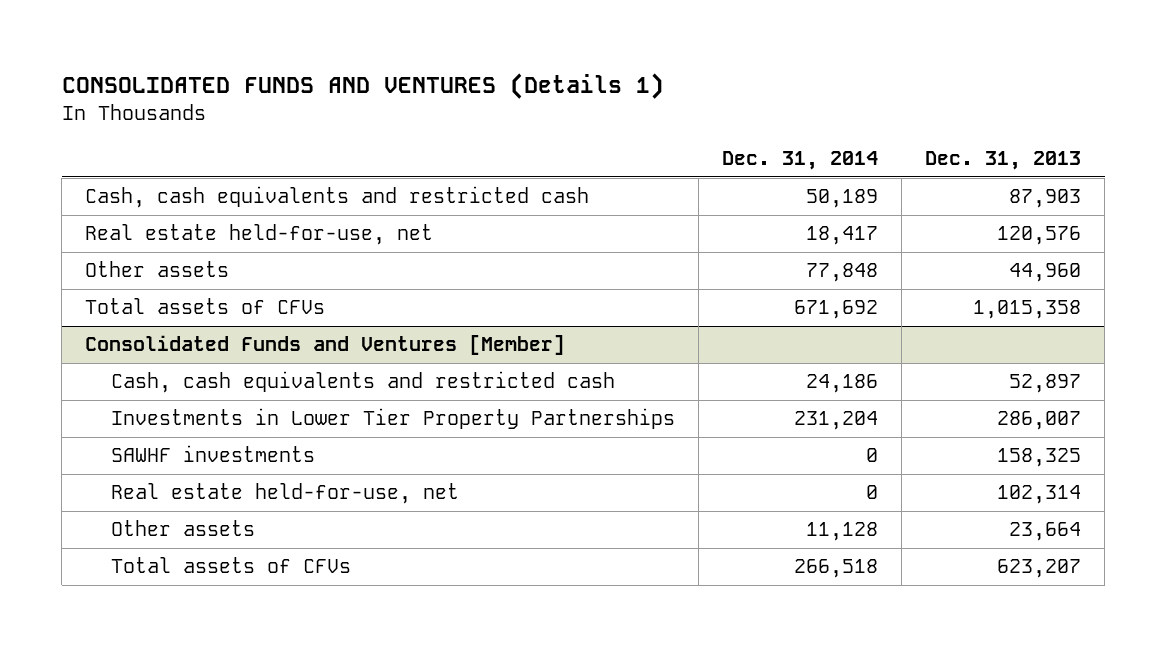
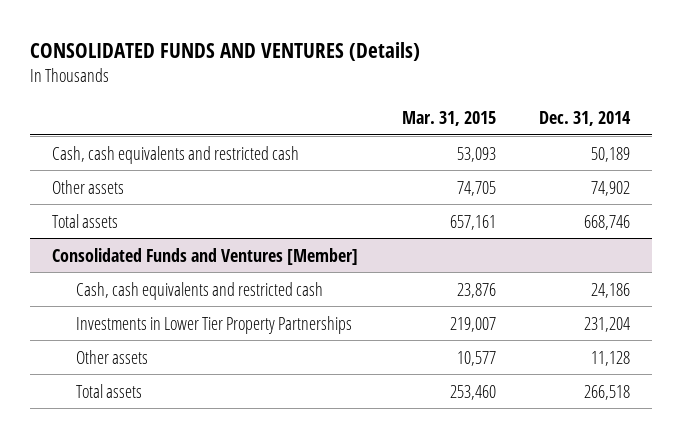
- CONSOLIDATED FUNDS AND VENTURES (Details 1)
+ CONSOLIDATED FUNDS AND VENTURES (Details)
- | Dec. 31, 2014 | Dec. 31, 2013
+ | Mar. 31, 2015 | Dec. 31, 2014
- Real estate held-for-use, net | 18,417 | 120,576
- Other assets | 77,848 | 44,960
- Total assets of CFVs | 671,692 | 1,015,358
+ Other assets | 74,705 | 74,902
+ Total assets | 657,161 | 668,746
@ Consolidated Funds and Ventures [Member]
- SAWHF investments | 0 | 158,325
- Real estate held-for-use, net | 0 | 102,314
- Total assets of CFVs | 266,518 | 623,207
+ Total assets | 253,460 | 266,518

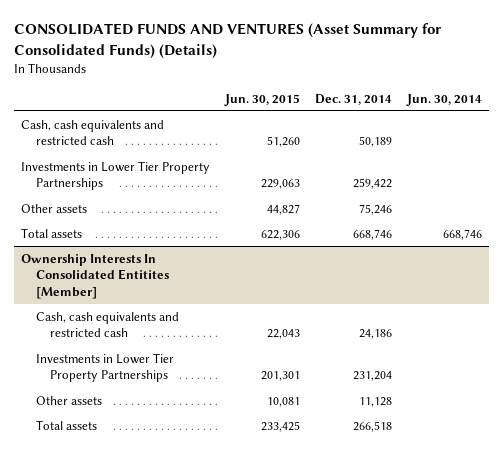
- CONSOLIDATED FUNDS AND VENTURES (Details)
+ CONSOLIDATED FUNDS AND VENTURES (Asset Summary for Consolidated Funds) (Details)
- | Mar. 31, 2015 | Dec. 31, 2014
+ | Jun. 30, 2015 | Dec. 31, 2014 | Jun. 30, 2014
- Other assets | 74,705 | 74,902
+ Investments in Lower Tier Property Partnerships | 229,063 | 259,422 |
+ Other assets | 44,827 | 75,246 |
- Consolidated Funds and Ventures [Member]
+ Ownership Interests In Consolidated Entitites [Member]

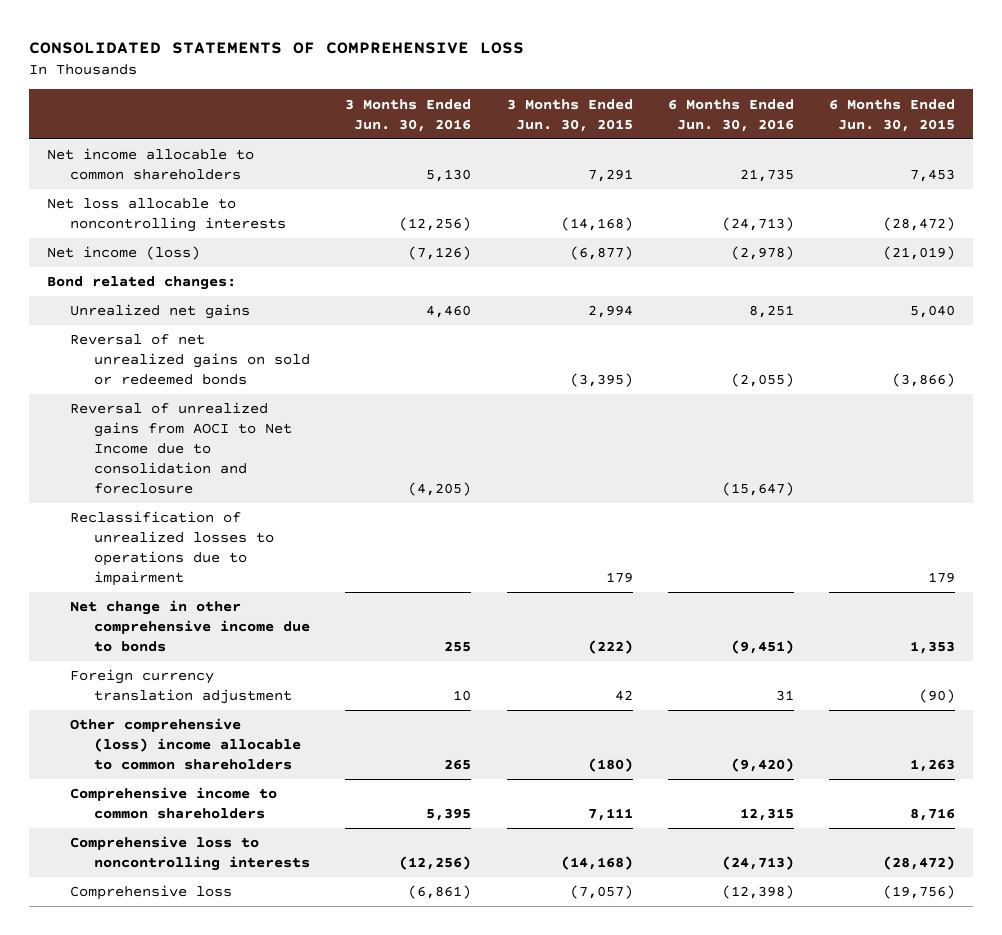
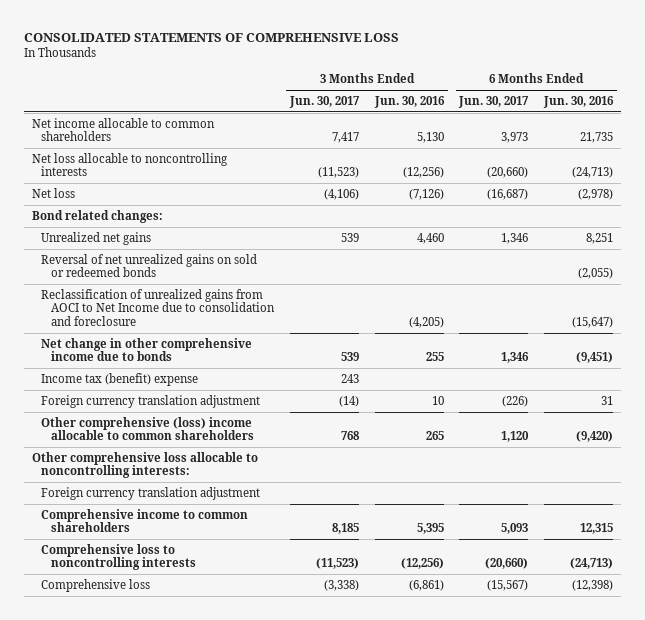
- | 3 Months Ended Jun. 30, 2016 | 3 Months Ended Jun. 30, 2015 | 6 Months Ended Jun. 30, 2016 | 6 Months Ended Jun. 30, 2015
+ | 3 Months Ended Jun. 30, 2017 | 3 Months Ended Jun. 30, 2016 | 6 Months Ended Jun. 30, 2017 | 6 Months Ended Jun. 30, 2016
- Net income (loss) | (7,126) | (6,877) | (2,978) | (21,019)
+ Net loss | (4,106) | (7,126) | (16,687) | (2,978)
- Reversal of unrealized gains from AOCI to Net Income due to consolidation and foreclosure | (4,205) | | (15,647) |
- Reclassification of unrealized losses to operations due to impairment | | 179 | | 179
+ Reclassification of unrealized gains from AOCI to Net Income due to consolidation and foreclosure | | (4,205) | | (15,647)
+ Income tax (benefit) expense | 243 | | |
+ Other comprehensive loss allocable to noncontrolling interests:
+ Foreign currency translation adjustment

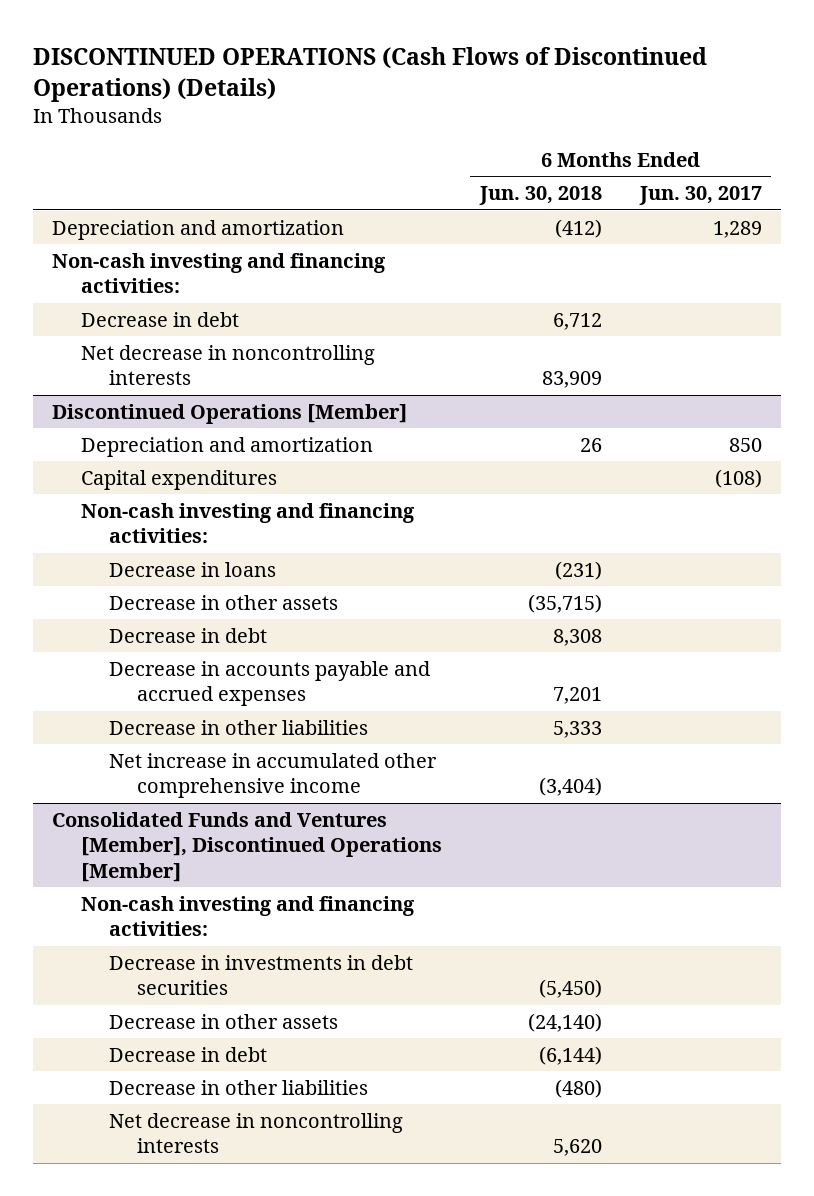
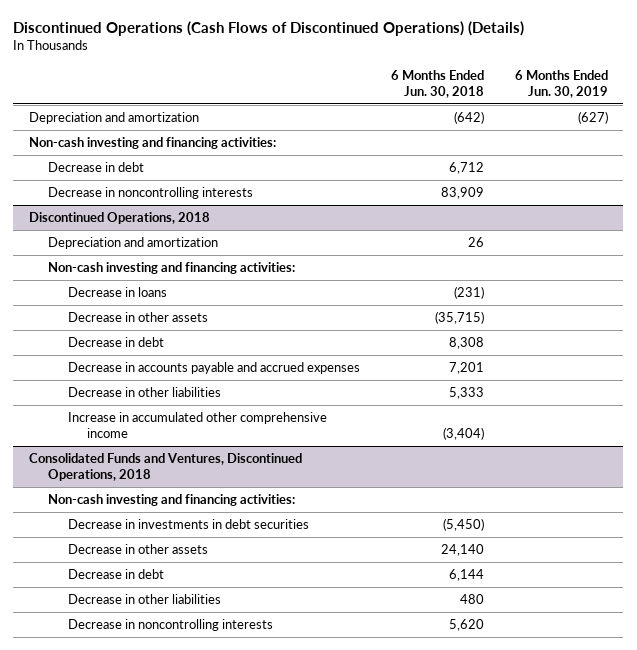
- DISCONTINUED OPERATIONS (Cash Flows of Discontinued Operations) (Details)
+ Discontinued Operations (Cash Flows of Discontinued Operations) (Details)
- | 6 Months Ended Jun. 30, 2018 | 6 Months Ended Jun. 30, 2017
+ | 6 Months Ended Jun. 30, 2018 | 6 Months Ended Jun. 30, 2019
- Depreciation and amortization | (412) | 1,289
+ Depreciation and amortization | (642) | (627)
- Net decrease in noncontrolling interests | 83,909 |
- Discontinued Operations [Member]
+ Decrease in noncontrolling interests | 83,909 |
+ Discontinued Operations, 2018
- Capital expenditures | | (108)
- Net increase in accumulated other comprehensive income | (3,404) |
- Consolidated Funds and Ventures [Member], Discontinued Operations [Member]
+ Increase in accumulated other comprehensive income | (3,404) |
+ Consolidated Funds and Ventures, Discontinued Operations, 2018
- Decrease in other assets | (24,140) |
- Decrease in debt | (6,144) |
- Decrease in other liabilities | (480) |
- Net decrease in noncontrolling interests | 5,620 |
+ Decrease in other assets | 24,140 |
+ Decrease in debt | 6,144 |
+ Decrease in other liabilities | 480 |
+ Decrease in noncontrolling interests | 5,620 |

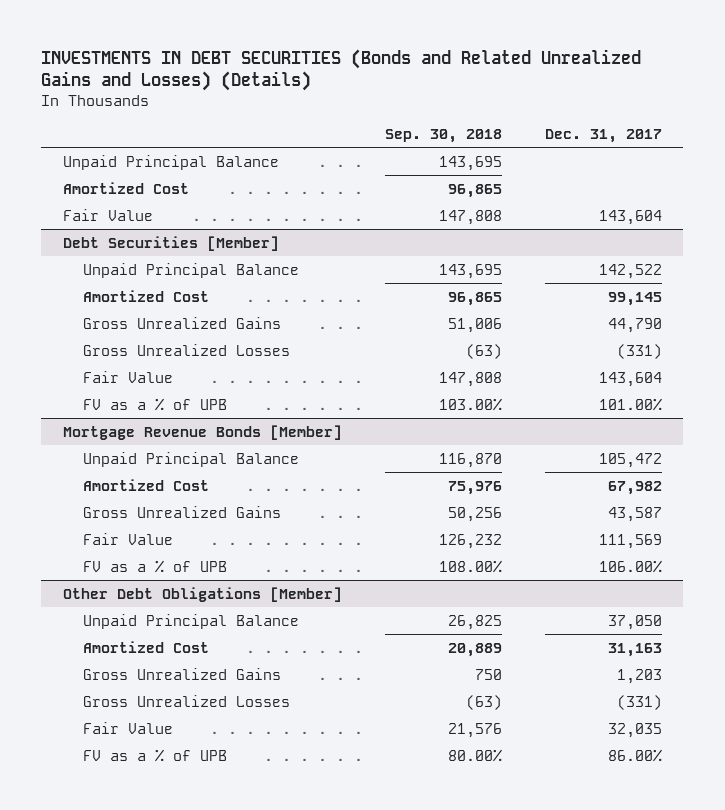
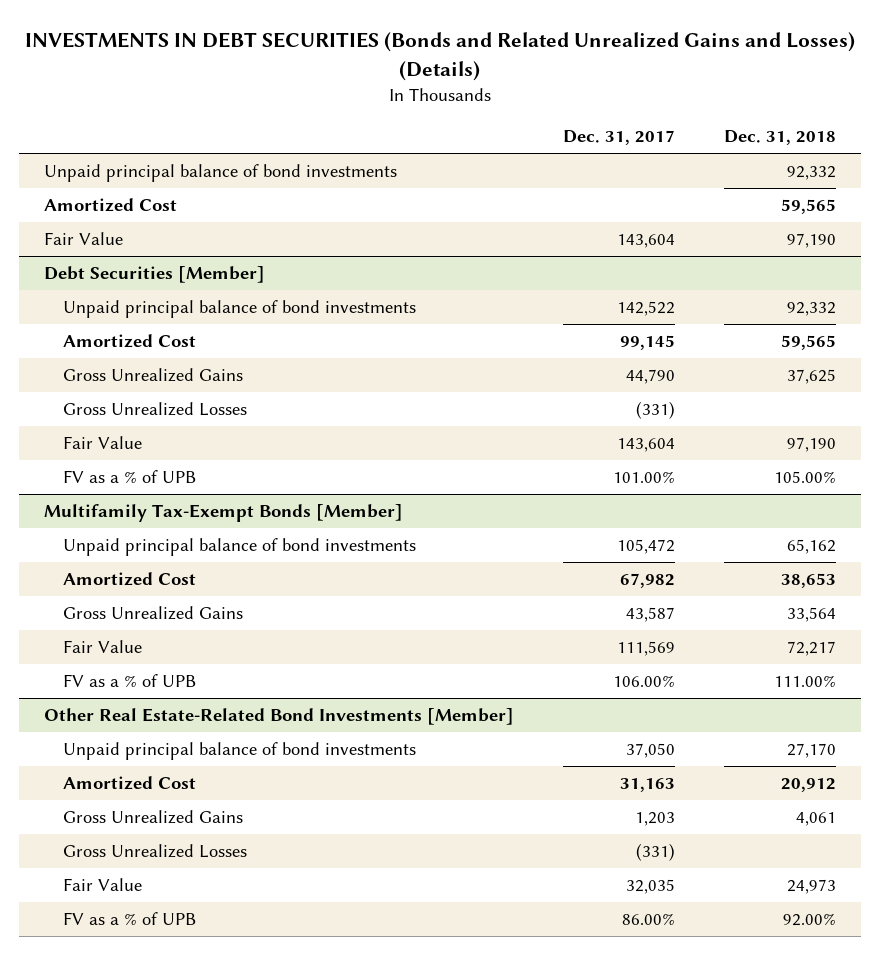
- | Sep. 30, 2018 | Dec. 31, 2017
+ | Dec. 31, 2017 | Dec. 31, 2018
- Unpaid Principal Balance | 143,695 |
+ Unpaid principal balance of bond investments | | 92,332
@ Debt Securities [Member]
- Unpaid Principal Balance | 143,695 | 142,522
+ Unpaid principal balance of bond investments | 142,522 | 92,332
- Mortgage Revenue Bonds [Member]
- Unpaid Principal Balance | 116,870 | 105,472
+ Multifamily Tax-Exempt Bonds [Member]
+ Unpaid principal balance of bond investments | 105,472 | 65,162
- Other Debt Obligations [Member]
- Unpaid Principal Balance | 26,825 | 37,050
+ Other Real Estate-Related Bond Investments [Member]
+ Unpaid principal balance of bond investments | 37,050 | 27,170

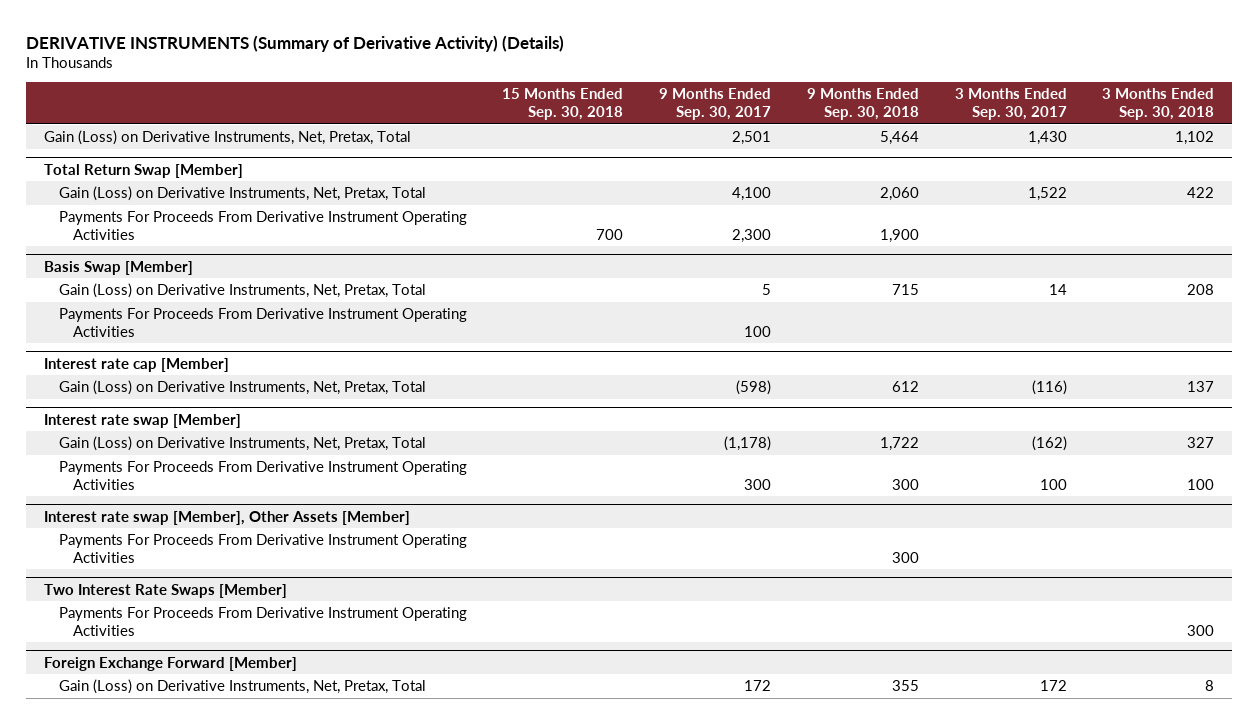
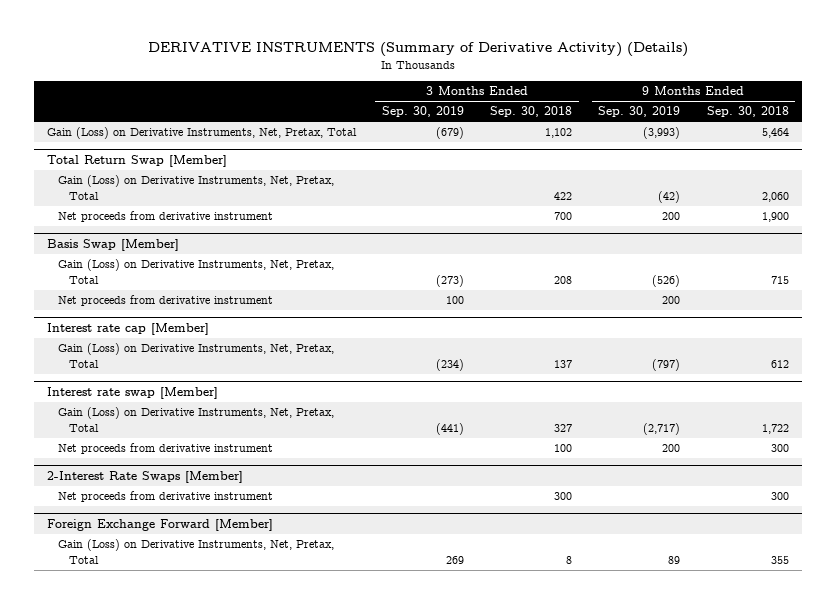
- | 15 Months Ended Sep. 30, 2018 | 9 Months Ended Sep. 30, 2017 | 9 Months Ended Sep. 30, 2018 | 3 Months Ended Sep. 30, 2017 | 3 Months Ended Sep. 30, 2018
+ | 3 Months Ended Sep. 30, 2019 | 3 Months Ended Sep. 30, 2018 | 9 Months Ended Sep. 30, 2019 | 9 Months Ended Sep. 30, 2018
@ Total Return Swap [Member]
- Payments For Proceeds From Derivative Instrument Operating Activities | 700 | 2,300 | 1,900 | |
+ Net proceeds from derivative instrument | | 700 | 200 | 1,900
@ Basis Swap [Member]
- Payments For Proceeds From Derivative Instrument Operating Activities | | 100 | | |
+ Net proceeds from derivative instrument | 100 | | 200 |
@ Interest rate swap [Member]
- Payments For Proceeds From Derivative Instrument Operating Activities | | 300 | 300 | 100 | 100
- Interest rate swap [Member], Other Assets [Member]
- Payments For Proceeds From Derivative Instrument Operating Activities | | | 300 | |
- Two Interest Rate Swaps [Member]
- Payments For Proceeds From Derivative Instrument Operating Activities | | | | | 300
@ Interest rate swap [Member]
+ Net proceeds from derivative instrument | | 100 | 200 | 300
+ 2-Interest Rate Swaps [Member]
+ Net proceeds from derivative instrument | | 300 | | 300

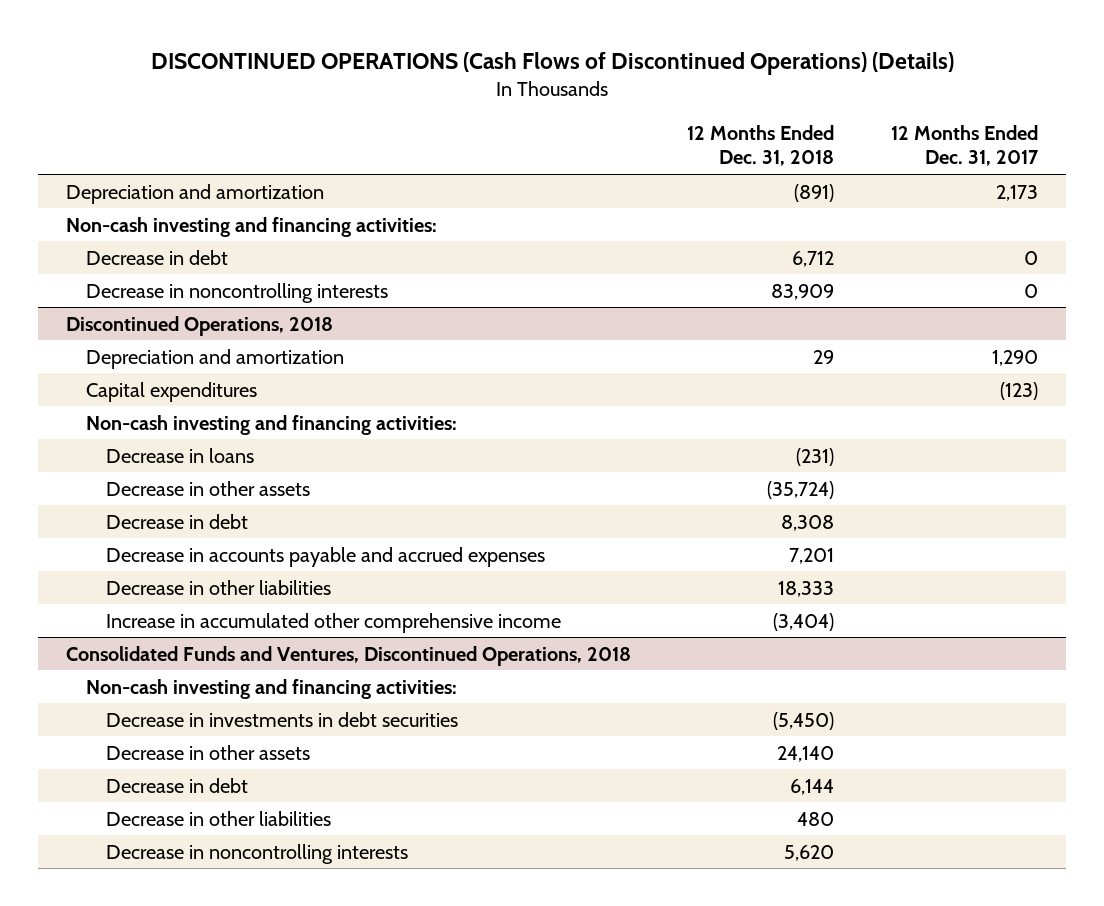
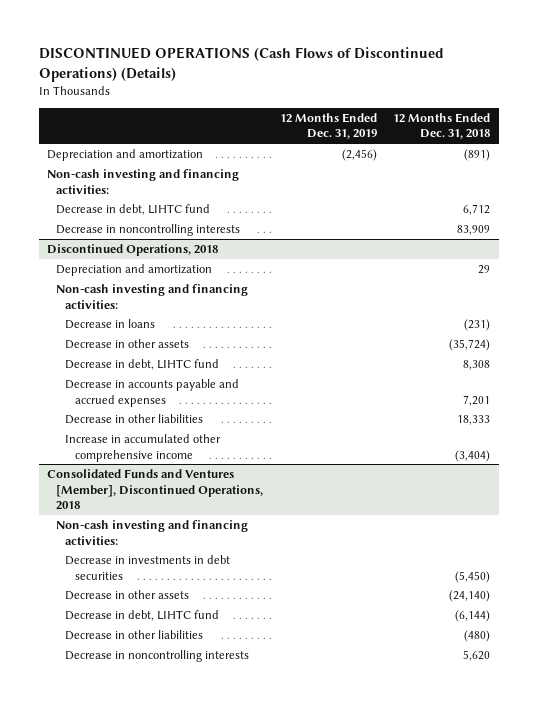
- | 12 Months Ended Dec. 31, 2018 | 12 Months Ended Dec. 31, 2017
+ | 12 Months Ended Dec. 31, 2019 | 12 Months Ended Dec. 31, 2018
- Decrease in debt | 6,712 | 0
+ Decrease in debt, LIHTC fund | | 6,712
@ Discontinued Operations, 2018
- Capital expenditures | | (123)
- Decrease in debt | 8,308 |
+ Decrease in debt, LIHTC fund | | 8,308
- Consolidated Funds and Ventures, Discontinued Operations, 2018
+ Consolidated Funds and Ventures [Member], Discontinued Operations, 2018
- Decrease in other assets | 24,140 |
- Decrease in debt | 6,144 |
- Decrease in other liabilities | 480 |
+ Decrease in other assets | | (24,140)
+ Decrease in debt, LIHTC fund | | (6,144)
+ Decrease in other liabilities | | (480)

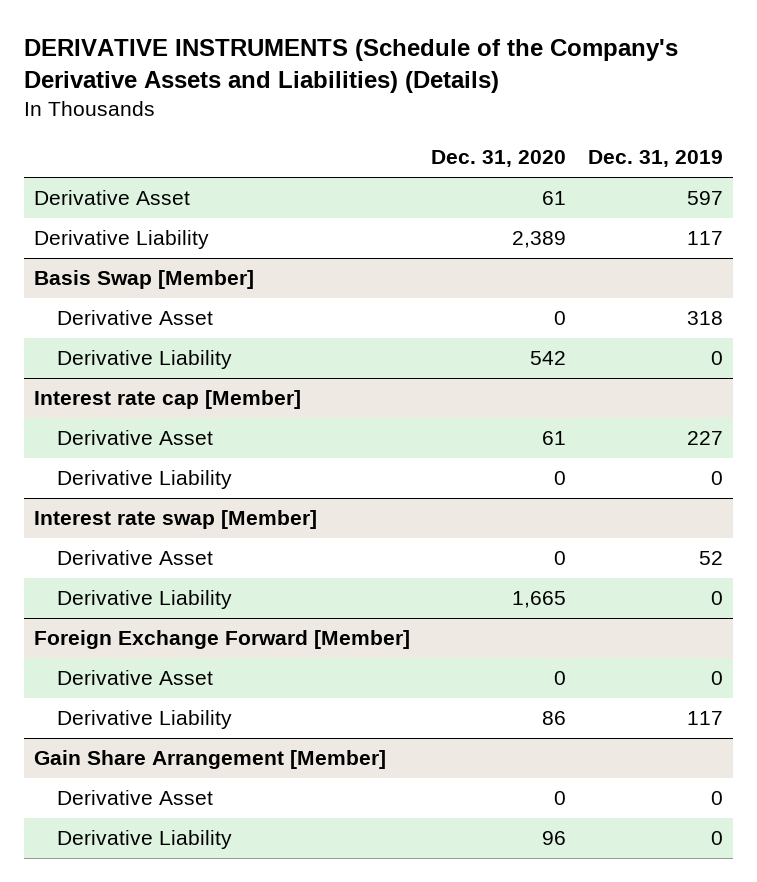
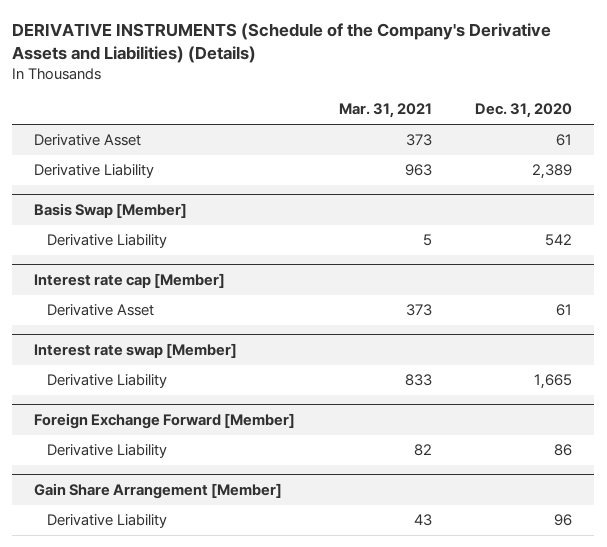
- | Dec. 31, 2020 | Dec. 31, 2019
+ | Mar. 31, 2021 | Dec. 31, 2020
@ Basis Swap [Member]
- Derivative Asset | 0 | 318
@ Interest rate cap [Member]
- Derivative Liability | 0 | 0
@ Interest rate swap [Member]
- Derivative Asset | 0 | 52
@ Foreign Exchange Forward [Member]
- Derivative Asset | 0 | 0
@ Gain Share Arrangement [Member]
- Derivative Asset | 0 | 0

